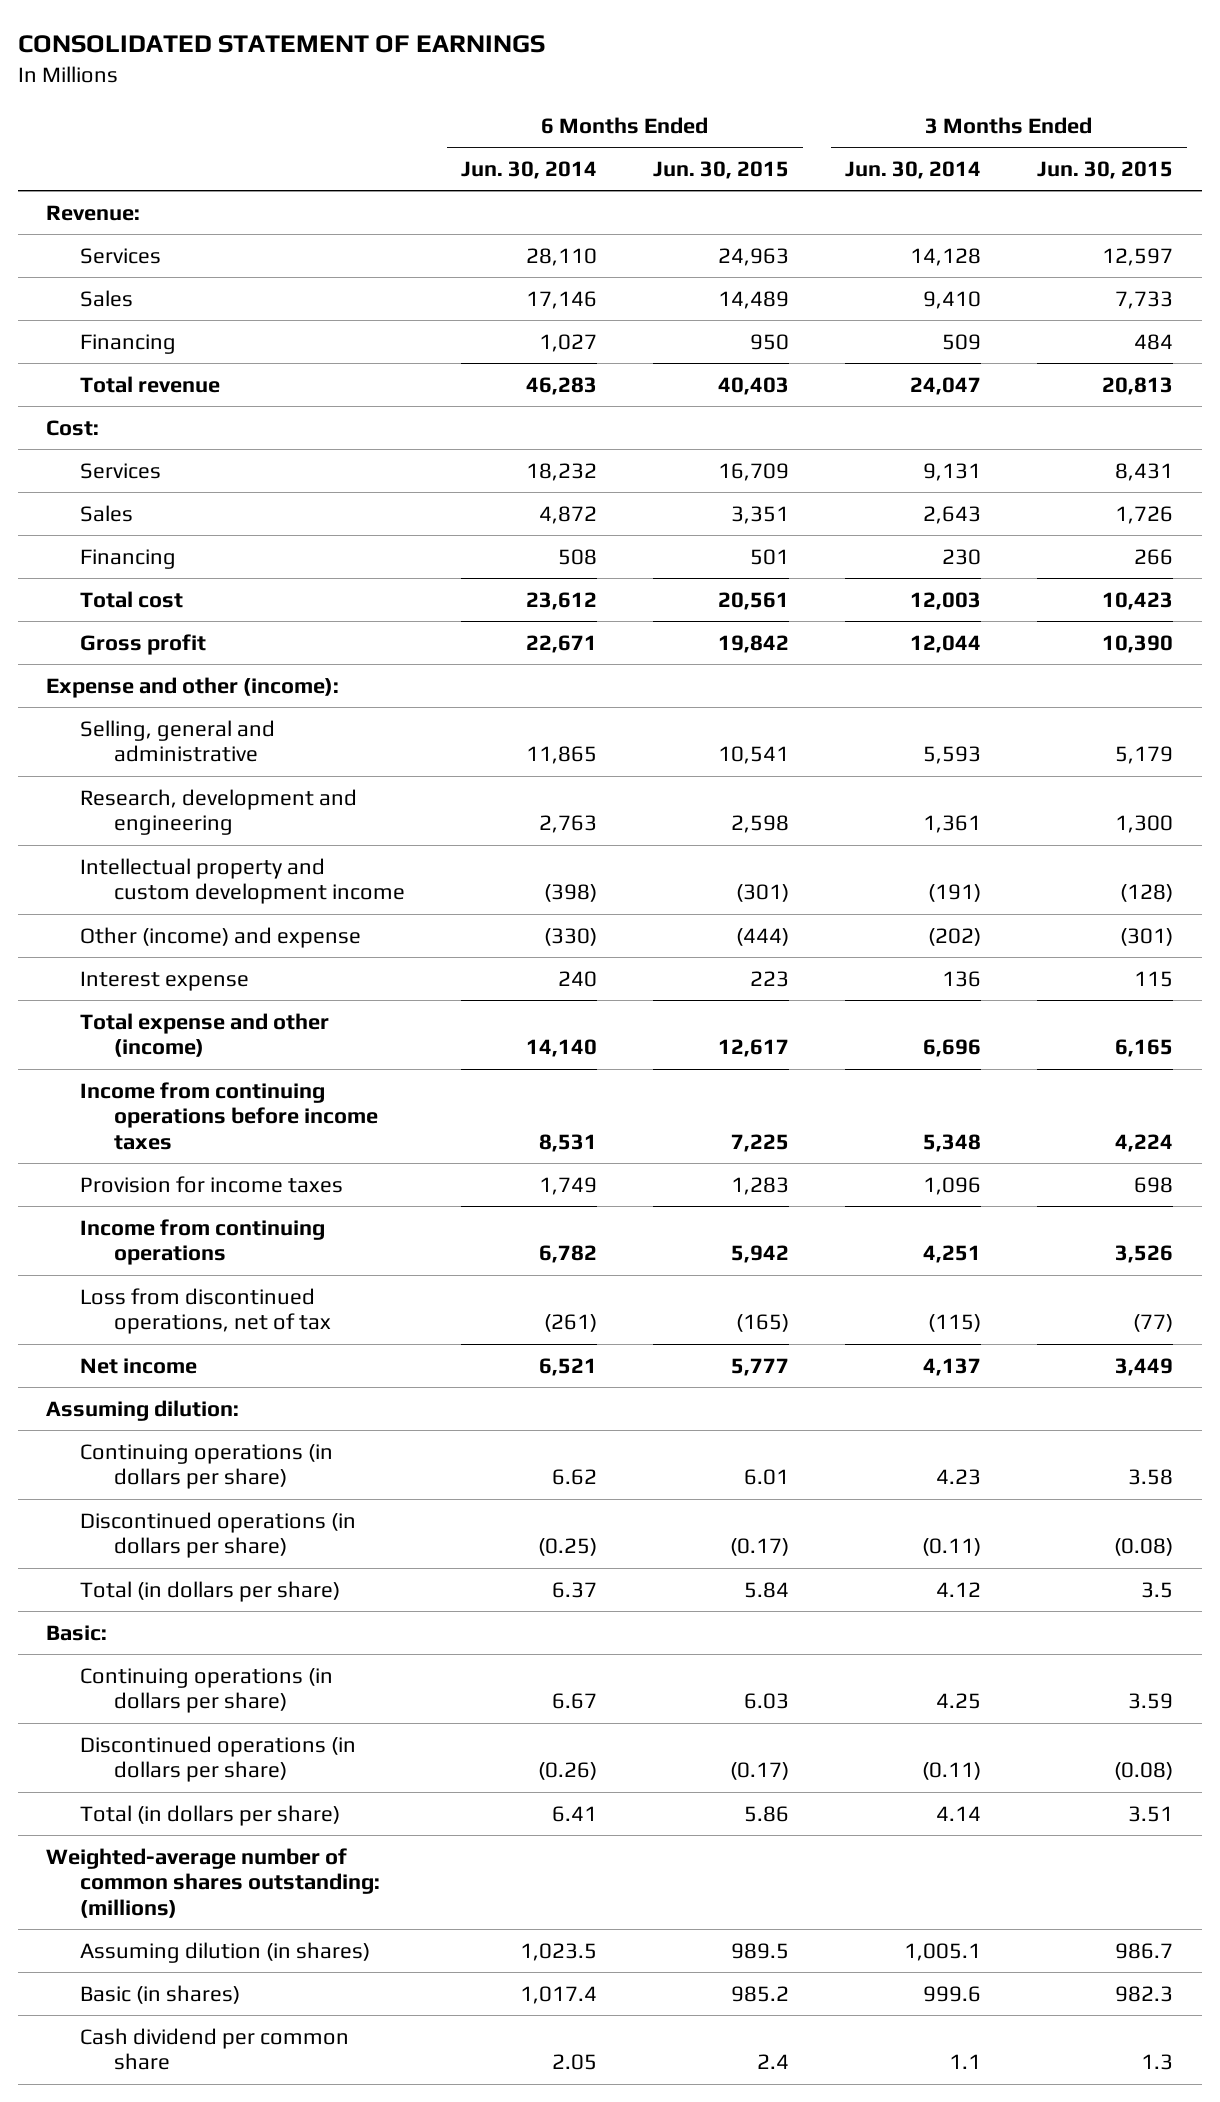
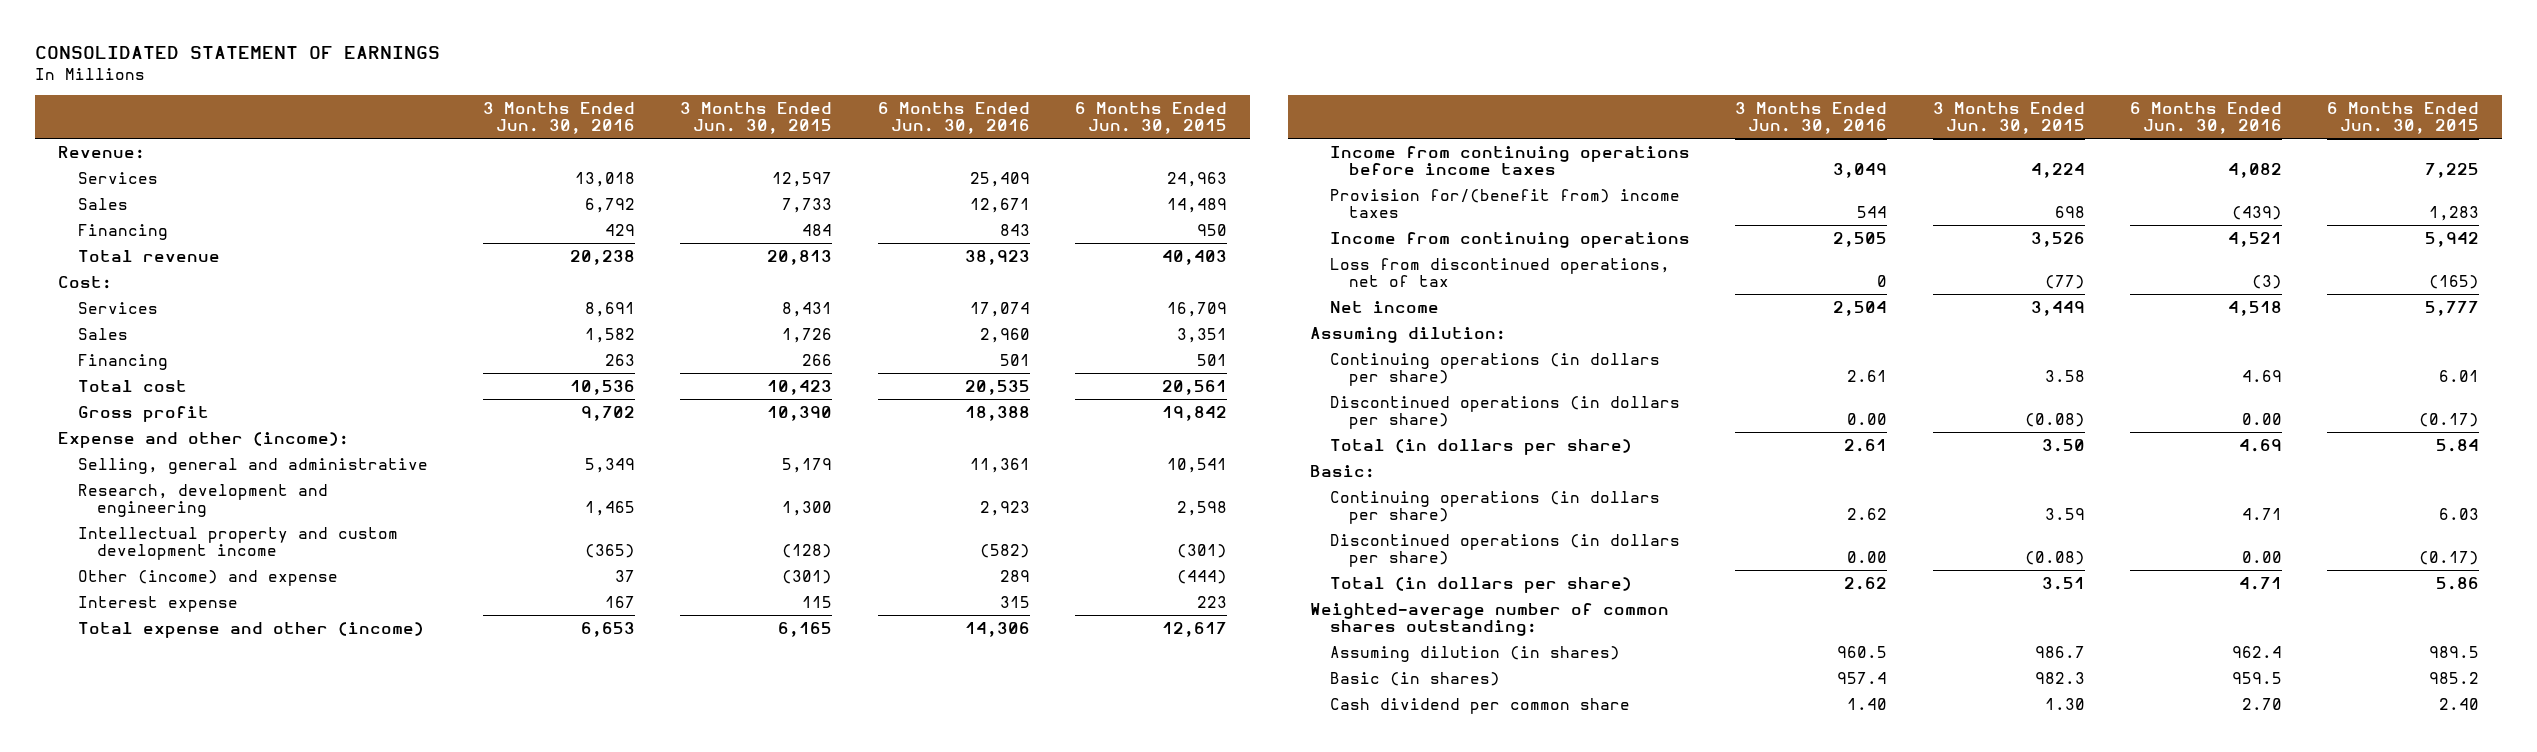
- | 6 Months Ended Jun. 30, 2014 | 6 Months Ended Jun. 30, 2015 | 3 Months Ended Jun. 30, 2014 | 3 Months Ended Jun. 30, 2015
+ | 3 Months Ended Jun. 30, 2016 | 3 Months Ended Jun. 30, 2015 | 6 Months Ended Jun. 30, 2016 | 6 Months Ended Jun. 30, 2015
- Provision for income taxes | 1,749 | 1,283 | 1,096 | 698
+ Provision for/(benefit from) income taxes | 544 | 698 | (439) | 1,283
- Total (in dollars per share) | 6.37 | 5.84 | 4.12 | 3.5
+ Total (in dollars per share) | 2.61 | 3.50 | 4.69 | 5.84
- Weighted-average number of common shares outstanding: (millions)
+ Weighted-average number of common shares outstanding:
- Cash dividend per common share | 2.05 | 2.4 | 1.1 | 1.3
+ Cash dividend per common share | 1.40 | 1.30 | 2.70 | 2.40

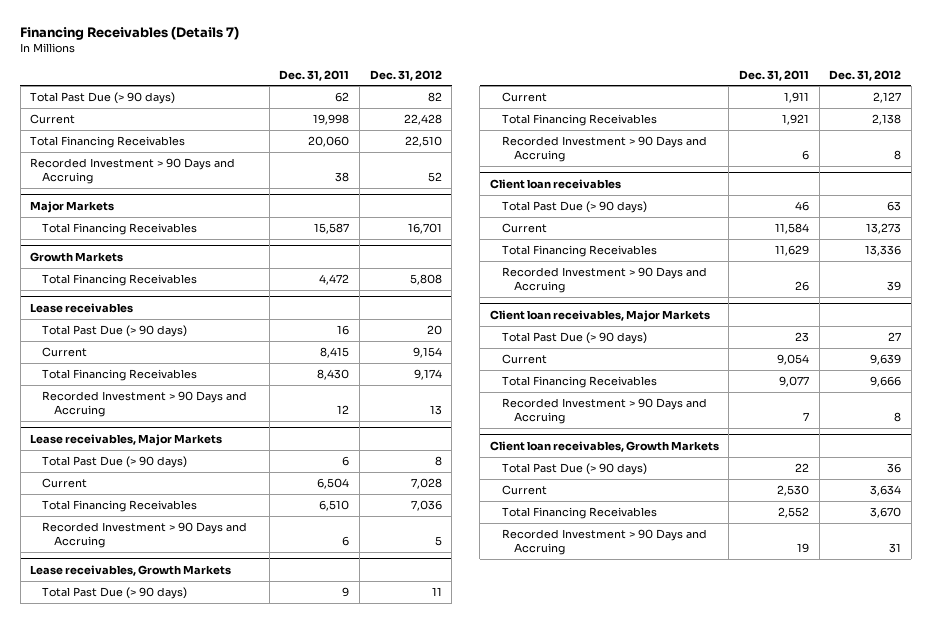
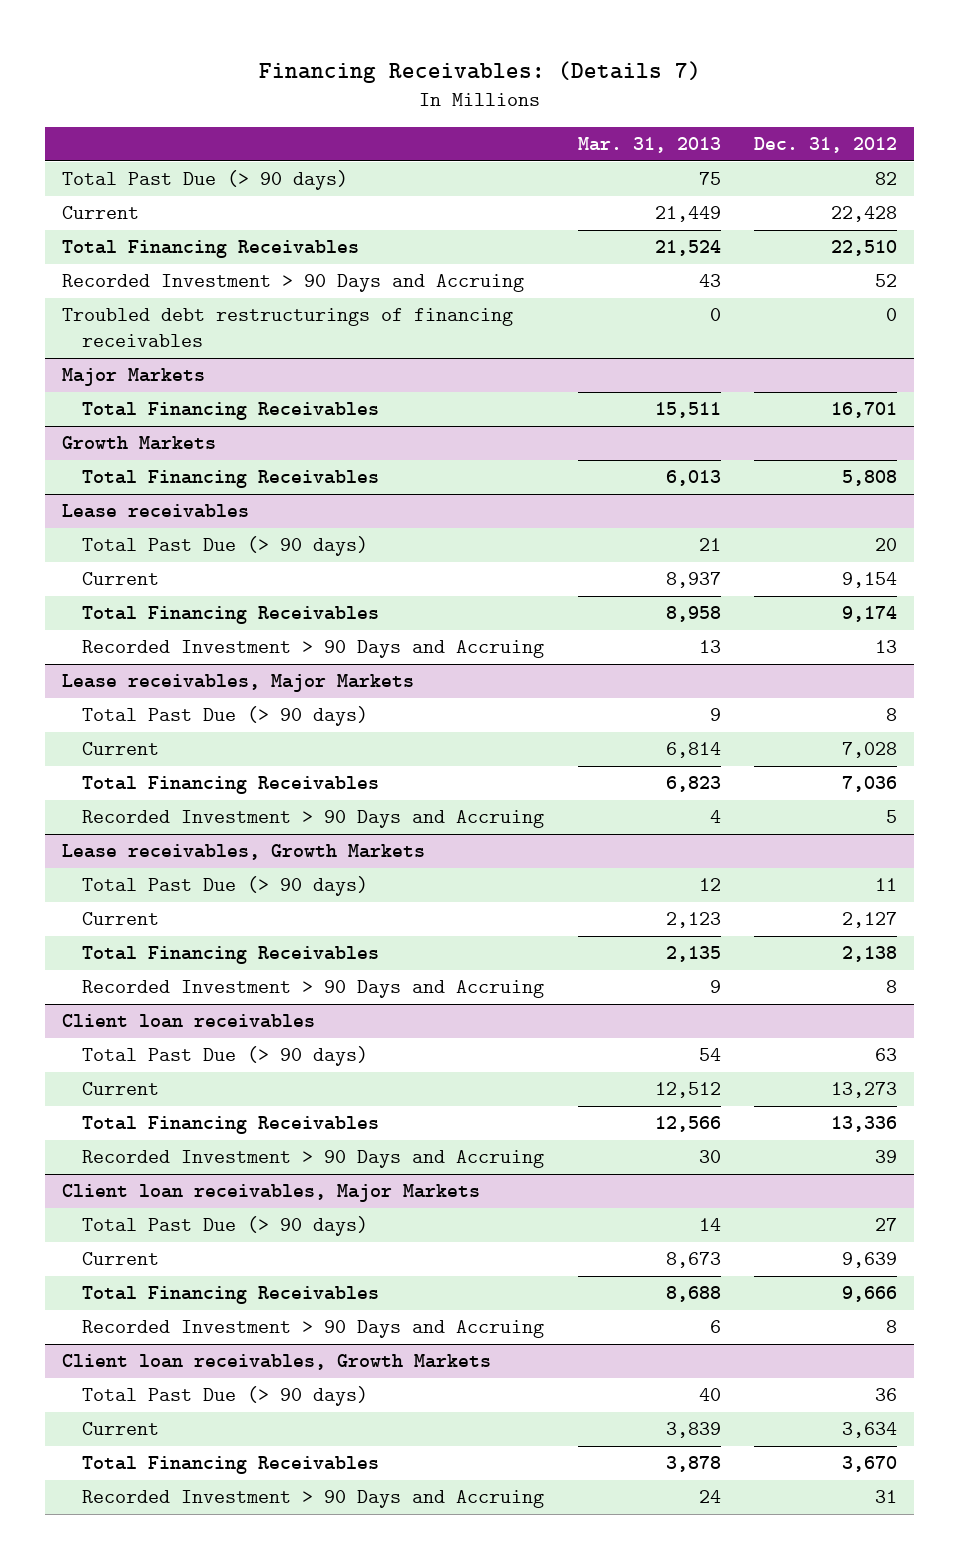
- Financing Receivables (Details 7)
+ Financing Receivables: (Details 7)
- | Dec. 31, 2011 | Dec. 31, 2012
+ | Mar. 31, 2013 | Dec. 31, 2012
+ Troubled debt restructurings of financing receivables | 0 | 0

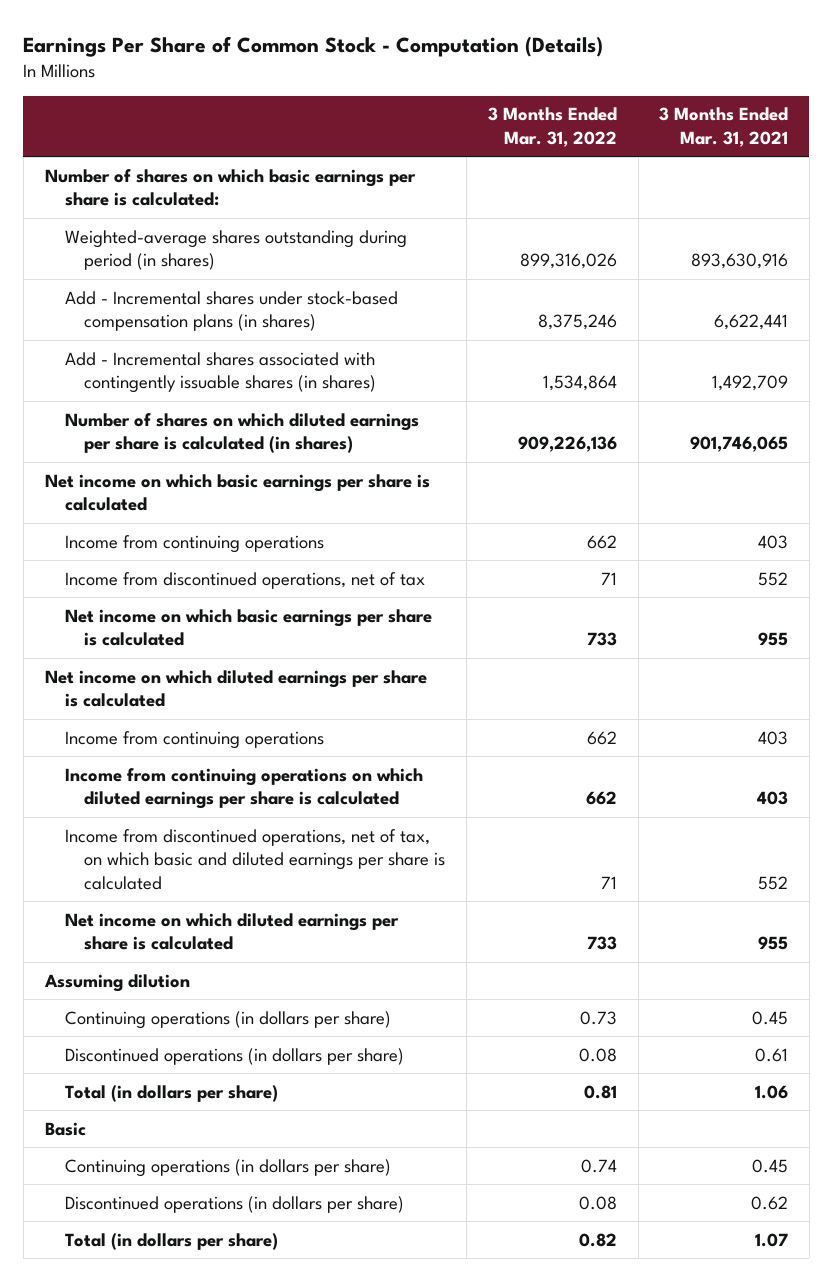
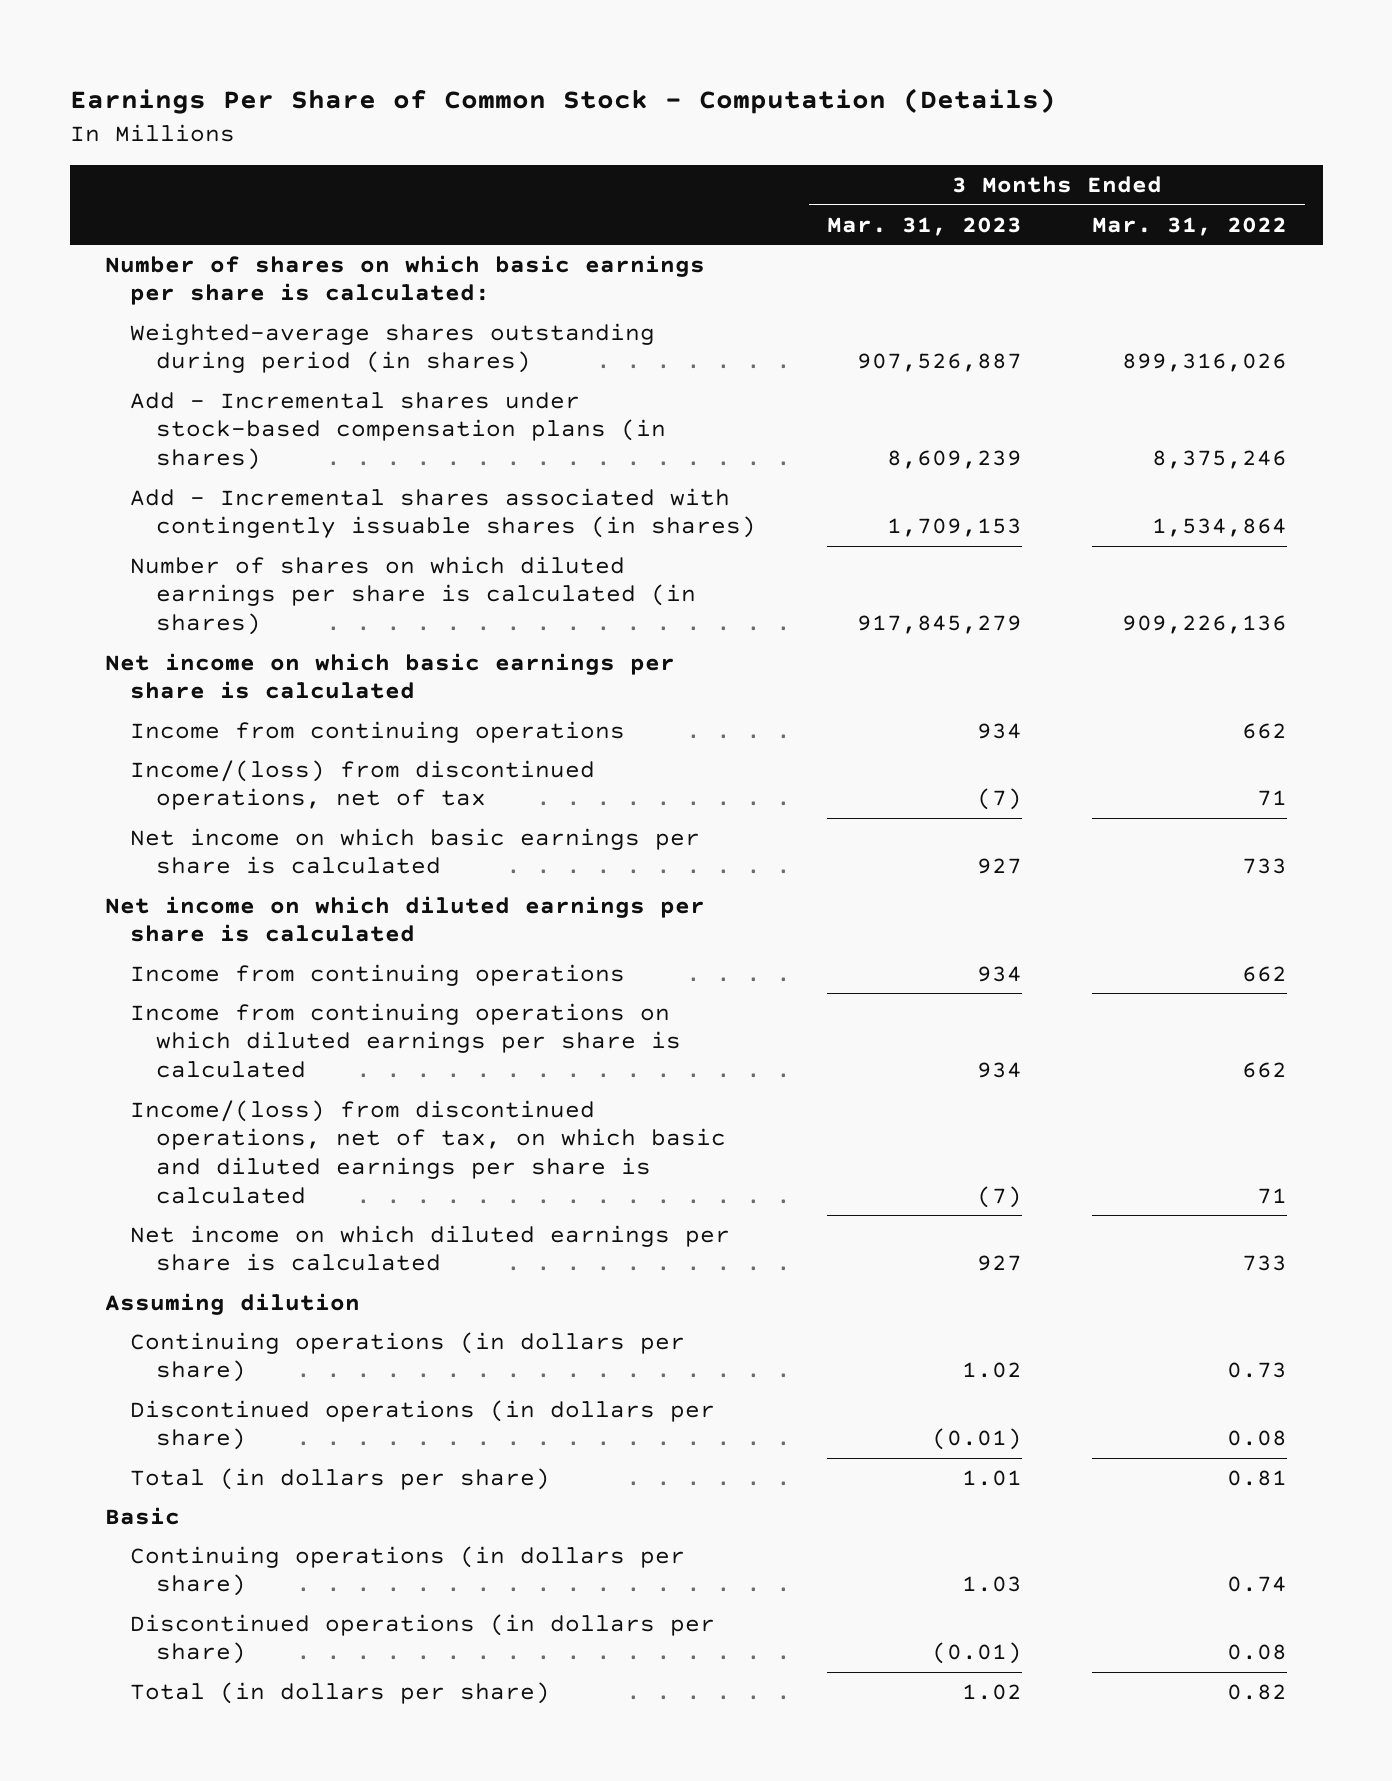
- | 3 Months Ended Mar. 31, 2022 | 3 Months Ended Mar. 31, 2021
+ | 3 Months Ended Mar. 31, 2023 | 3 Months Ended Mar. 31, 2022
- Income from discontinued operations, net of tax | 71 | 552
+ Income/(loss) from discontinued operations, net of tax | (7) | 71
- Income from discontinued operations, net of tax, on which basic and diluted earnings per share is calculated | 71 | 552
+ Income/(loss) from discontinued operations, net of tax, on which basic and diluted earnings per share is calculated | (7) | 71

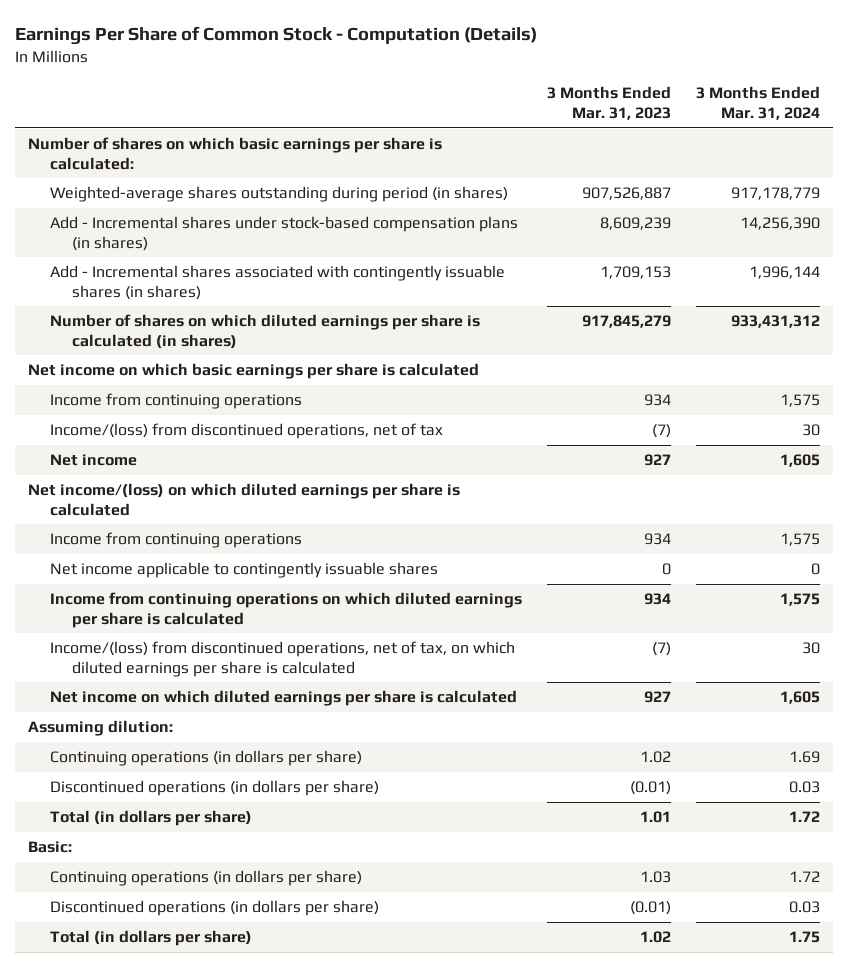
- | 3 Months Ended Mar. 31, 2023 | 3 Months Ended Mar. 31, 2022
+ | 3 Months Ended Mar. 31, 2023 | 3 Months Ended Mar. 31, 2024
- Net income on which basic earnings per share is calculated | 927 | 733
- Net income on which diluted earnings per share is calculated
+ Net income | 927 | 1,605
+ Net income/(loss) on which diluted earnings per share is calculated
+ Net income applicable to contingently issuable shares | 0 | 0
- Income/(loss) from discontinued operations, net of tax, on which basic and diluted earnings per share is calculated | (7) | 71
+ Income/(loss) from discontinued operations, net of tax, on which diluted earnings per share is calculated | (7) | 30
- Assuming dilution
+ Assuming dilution:
- Basic
+ Basic:

